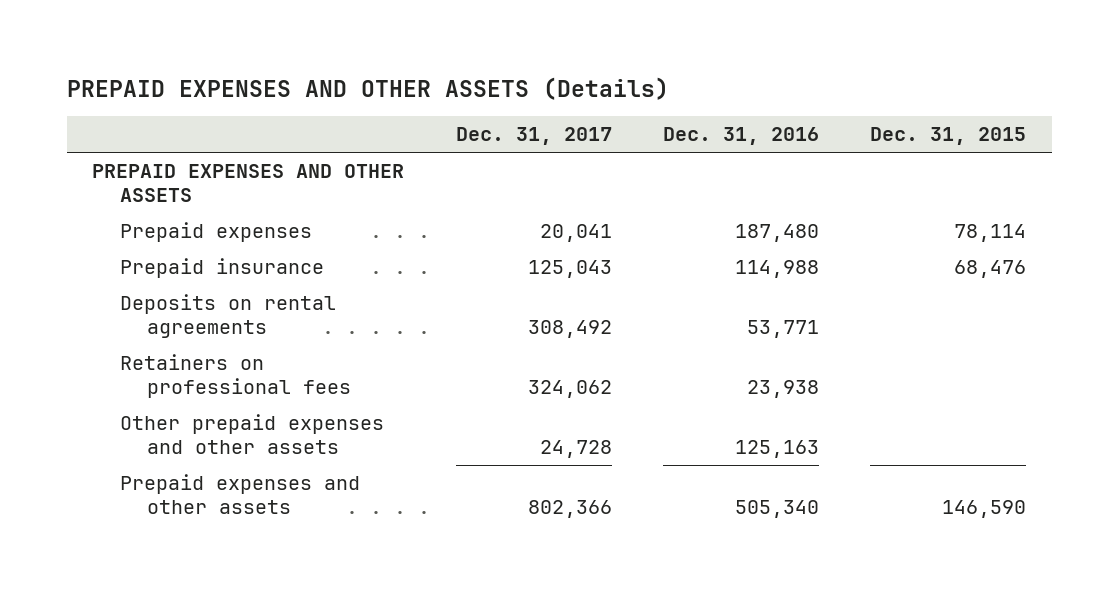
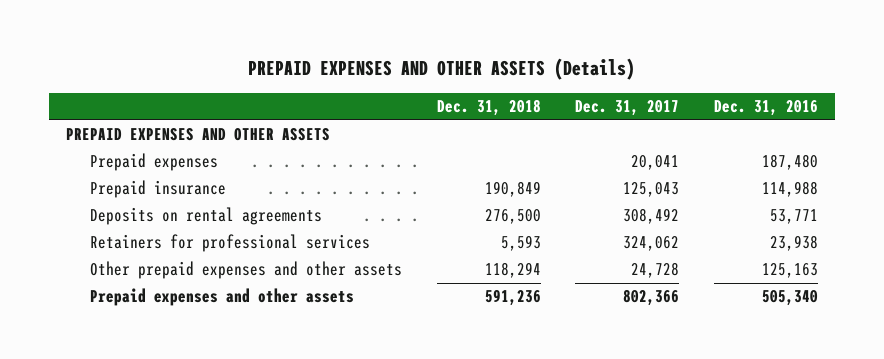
- | Dec. 31, 2017 | Dec. 31, 2016 | Dec. 31, 2015
+ | Dec. 31, 2018 | Dec. 31, 2017 | Dec. 31, 2016
- Retainers on professional fees | 324,062 | 23,938 |
+ Retainers for professional services | 5,593 | 324,062 | 23,938

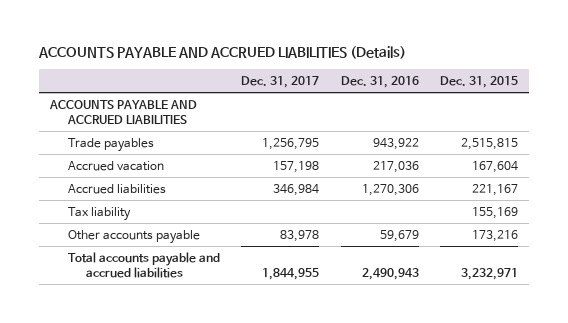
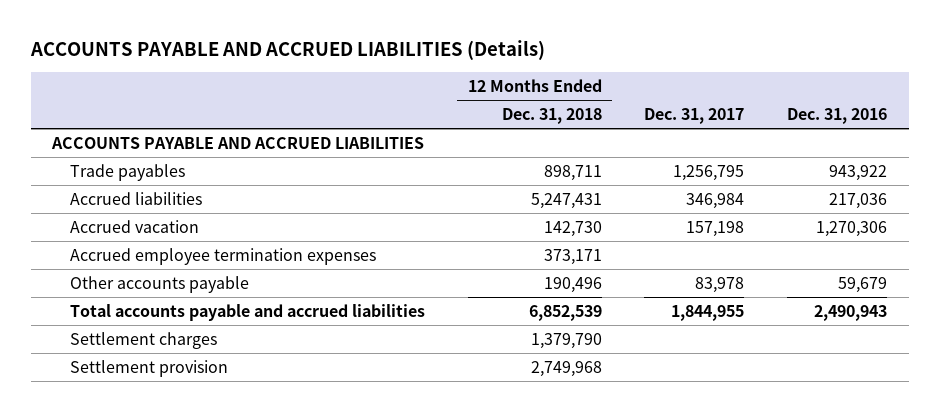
- | Dec. 31, 2017 | Dec. 31, 2016 | Dec. 31, 2015
+ | 12 Months Ended Dec. 31, 2018 | Dec. 31, 2017 | Dec. 31, 2016
- Accrued vacation | 157,198 | 217,036 | 167,604
- Accrued liabilities | 346,984 | 1,270,306 | 221,167
- Tax liability | | | 155,169
+ Accrued liabilities | 5,247,431 | 346,984 | 217,036
+ Accrued vacation | 142,730 | 157,198 | 1,270,306
+ Accrued employee termination expenses | 373,171 | |
+ Settlement charges | 1,379,790 | |
+ Settlement provision | 2,749,968 | |

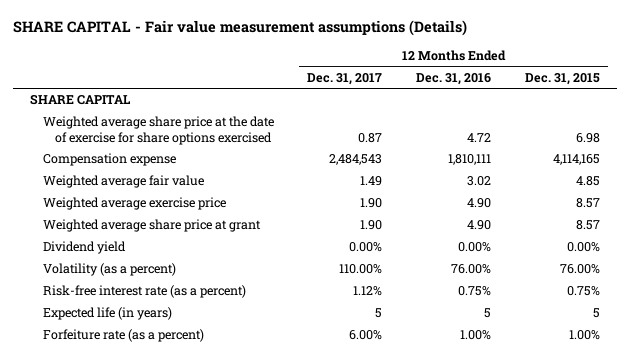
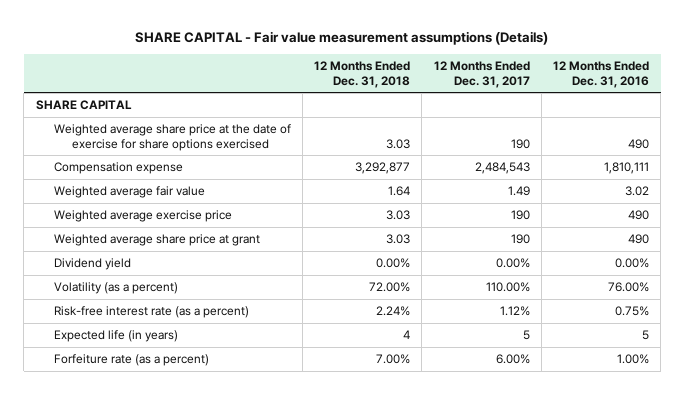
- | 12 Months Ended Dec. 31, 2017 | 12 Months Ended Dec. 31, 2016 | 12 Months Ended Dec. 31, 2015
+ | 12 Months Ended Dec. 31, 2018 | 12 Months Ended Dec. 31, 2017 | 12 Months Ended Dec. 31, 2016
- Weighted average share price at the date of exercise for share options exercised | 0.87 | 4.72 | 6.98
+ Weighted average share price at the date of exercise for share options exercised | 3.03 | 190 | 490
- Weighted average exercise price | 1.90 | 4.90 | 8.57
- Weighted average share price at grant | 1.90 | 4.90 | 8.57
+ Weighted average exercise price | 3.03 | 190 | 490
+ Weighted average share price at grant | 3.03 | 190 | 490

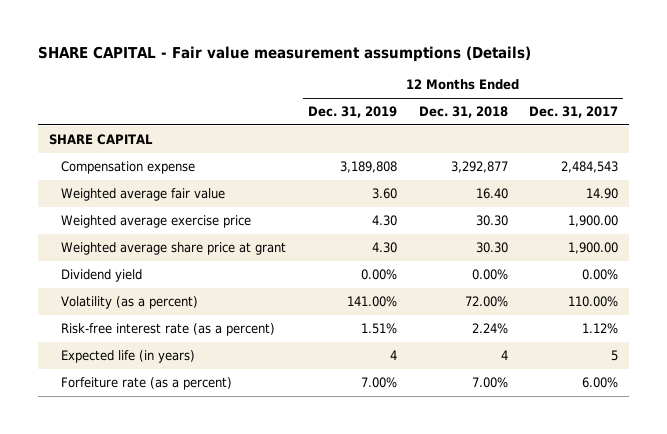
- | 12 Months Ended Dec. 31, 2018 | 12 Months Ended Dec. 31, 2017 | 12 Months Ended Dec. 31, 2016
+ | 12 Months Ended Dec. 31, 2019 | 12 Months Ended Dec. 31, 2018 | 12 Months Ended Dec. 31, 2017
- Weighted average share price at the date of exercise for share options exercised | 3.03 | 190 | 490
- Weighted average fair value | 1.64 | 1.49 | 3.02
- Weighted average exercise price | 3.03 | 190 | 490
- Weighted average share price at grant | 3.03 | 190 | 490
+ Weighted average fair value | 3.60 | 16.40 | 14.90
+ Weighted average exercise price | 4.30 | 30.30 | 1,900.00
+ Weighted average share price at grant | 4.30 | 30.30 | 1,900.00

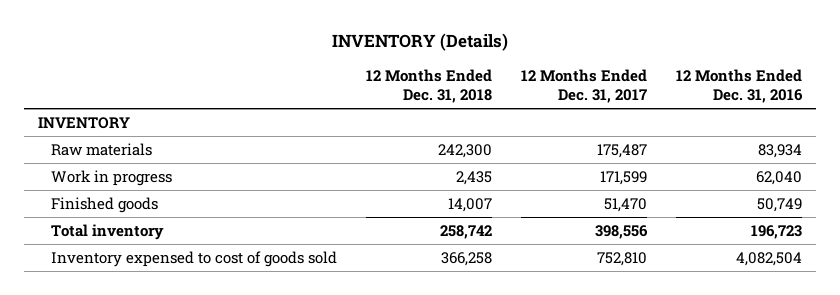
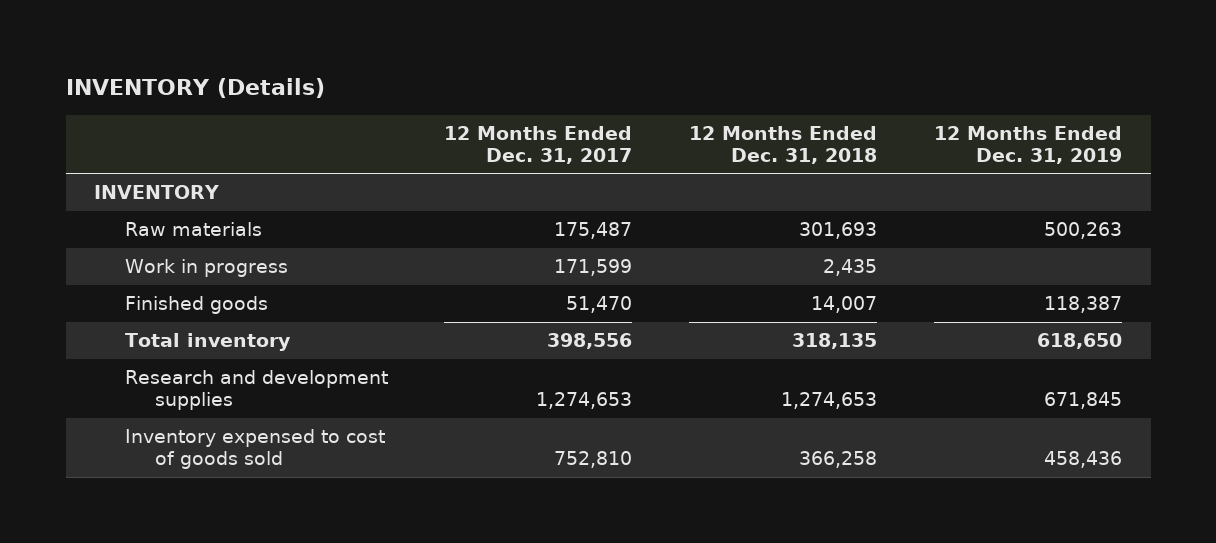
- | 12 Months Ended Dec. 31, 2018 | 12 Months Ended Dec. 31, 2017 | 12 Months Ended Dec. 31, 2016
+ | 12 Months Ended Dec. 31, 2017 | 12 Months Ended Dec. 31, 2018 | 12 Months Ended Dec. 31, 2019
- Raw materials | 242,300 | 175,487 | 83,934
+ Raw materials | 175,487 | 301,693 | 500,263
- Total inventory | 258,742 | 398,556 | 196,723
+ Total inventory | 398,556 | 318,135 | 618,650
+ Research and development supplies | 1,274,653 | 1,274,653 | 671,845

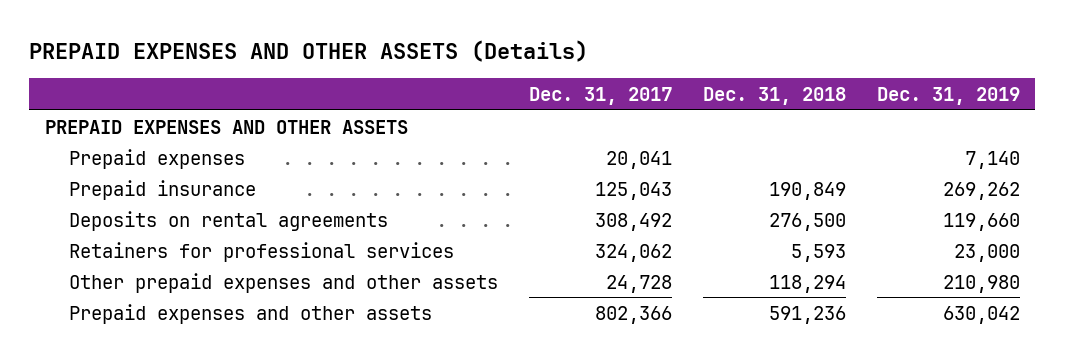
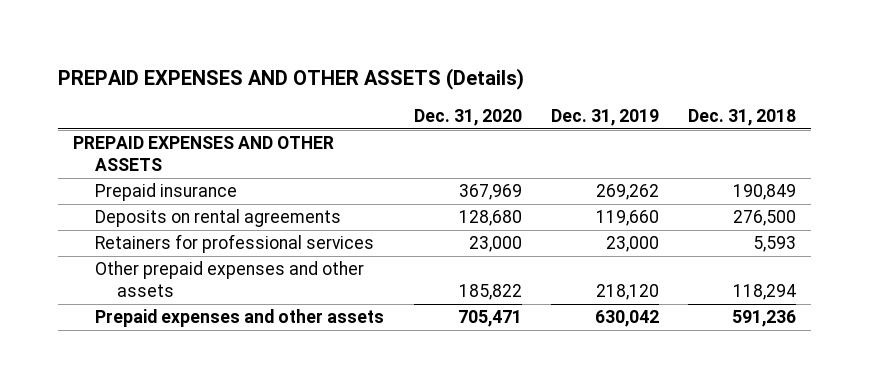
- | Dec. 31, 2017 | Dec. 31, 2018 | Dec. 31, 2019
+ | Dec. 31, 2020 | Dec. 31, 2019 | Dec. 31, 2018
- Prepaid expenses | 20,041 | | 7,140
- Other prepaid expenses and other assets | 24,728 | 118,294 | 210,980
+ Other prepaid expenses and other assets | 185,822 | 218,120 | 118,294

